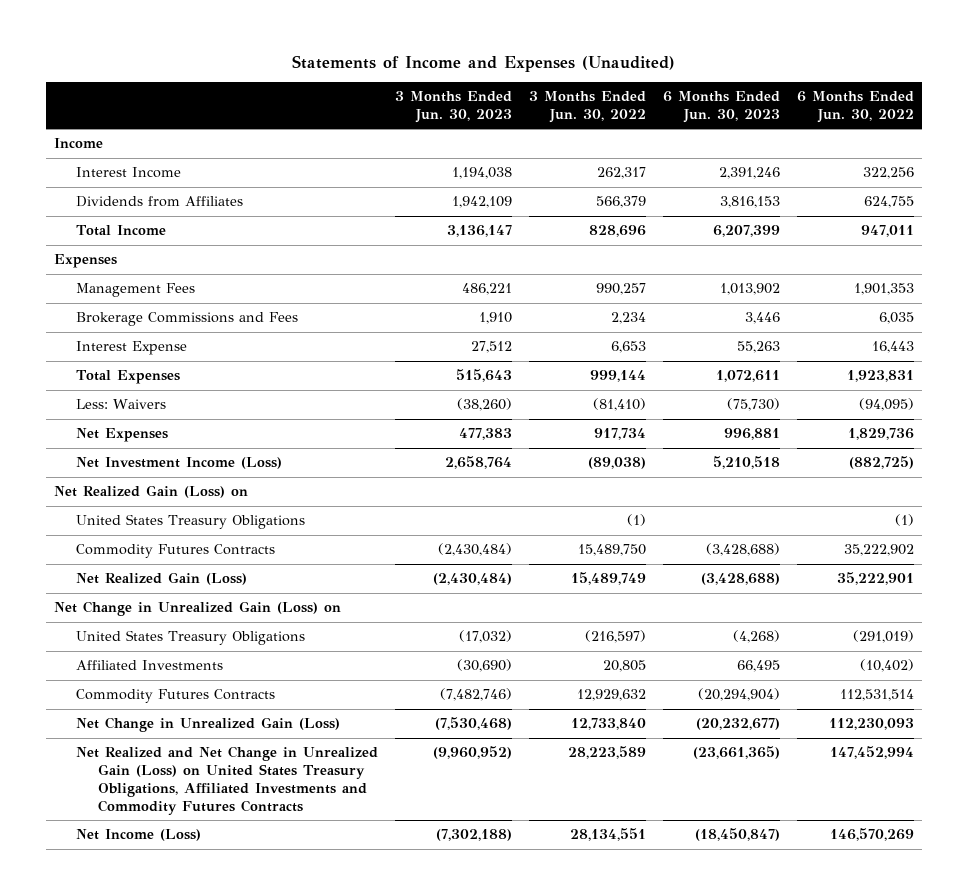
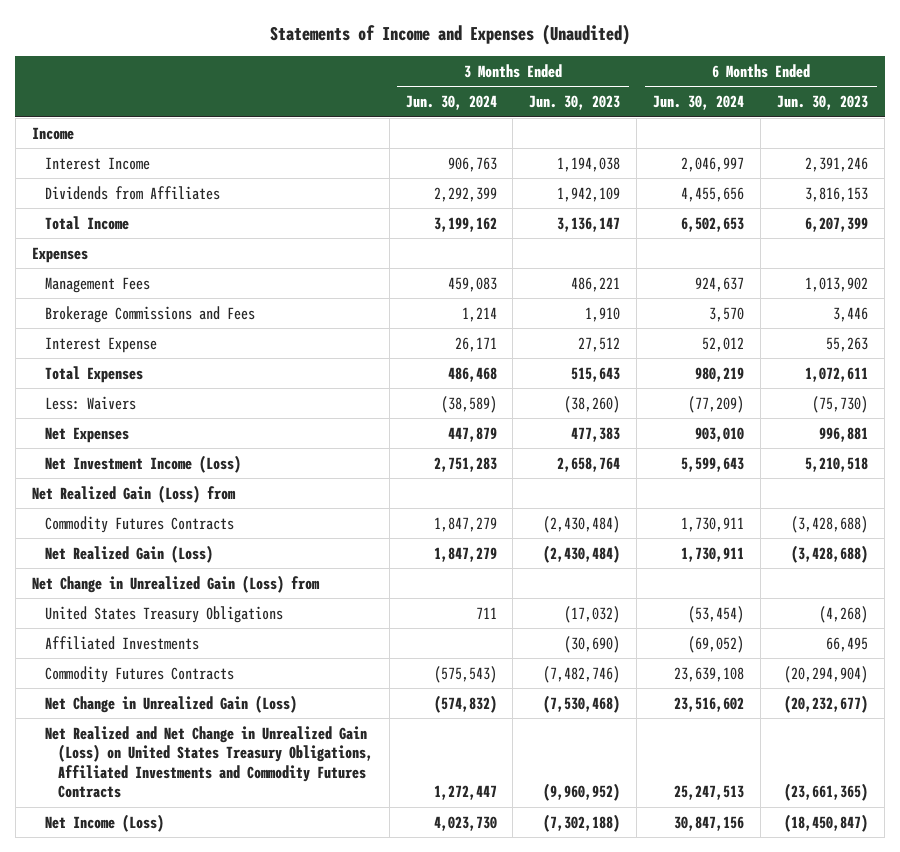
- | 3 Months Ended Jun. 30, 2023 | 3 Months Ended Jun. 30, 2022 | 6 Months Ended Jun. 30, 2023 | 6 Months Ended Jun. 30, 2022
+ | 3 Months Ended Jun. 30, 2024 | 3 Months Ended Jun. 30, 2023 | 6 Months Ended Jun. 30, 2024 | 6 Months Ended Jun. 30, 2023
- Net Realized Gain (Loss) on
- United States Treasury Obligations | | (1) | | (1)
+ Net Realized Gain (Loss) from
- Net Change in Unrealized Gain (Loss) on
+ Net Change in Unrealized Gain (Loss) from

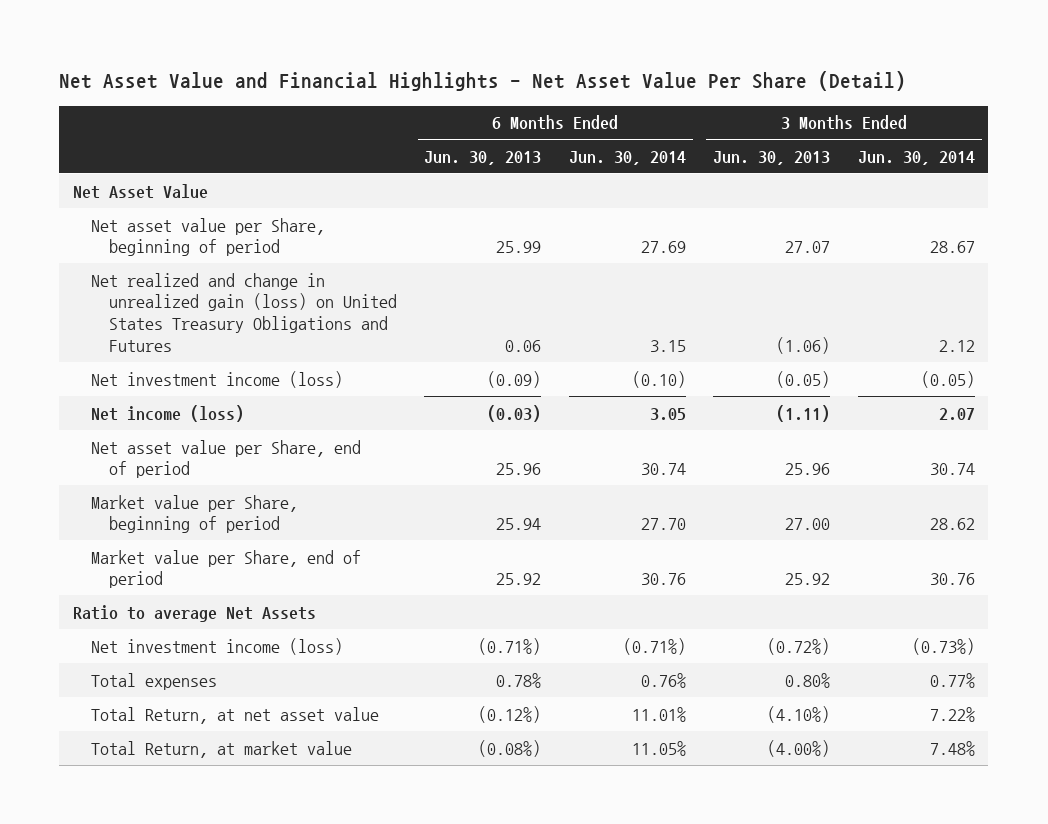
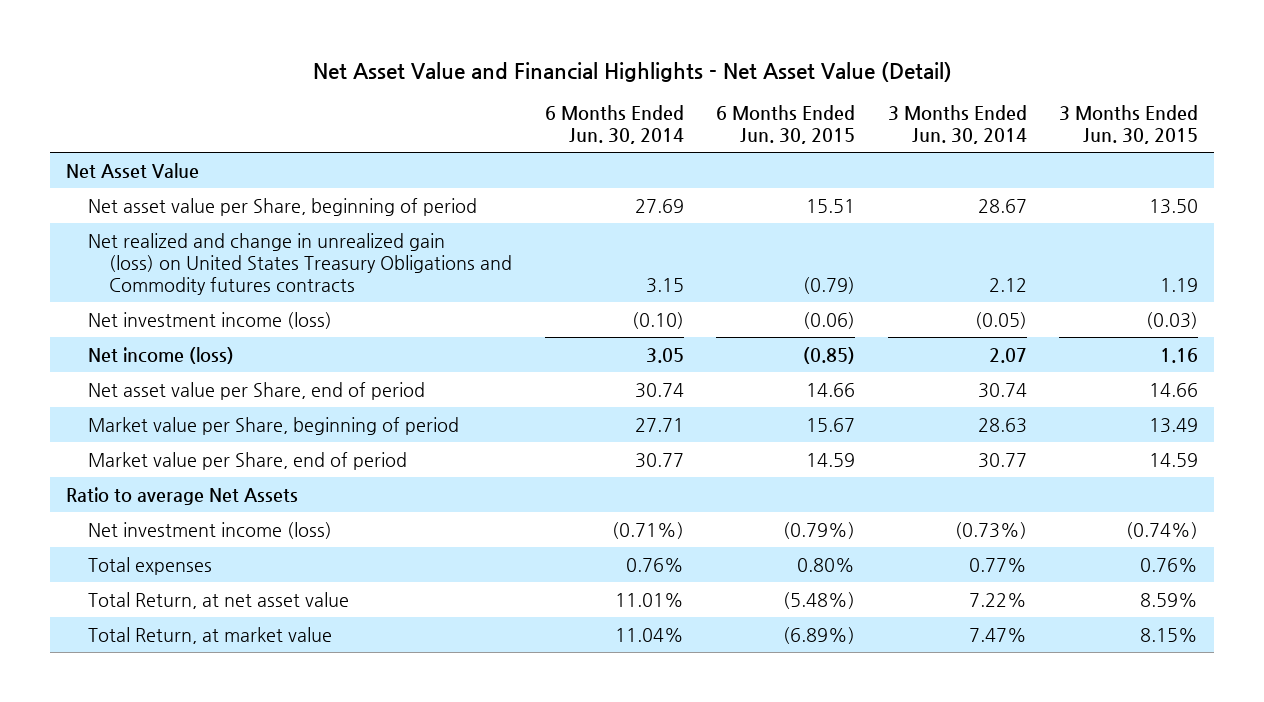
- Net Asset Value and Financial Highlights - Net Asset Value Per Share (Detail)
+ Net Asset Value and Financial Highlights - Net Asset Value (Detail)
- | 6 Months Ended Jun. 30, 2013 | 6 Months Ended Jun. 30, 2014 | 3 Months Ended Jun. 30, 2013 | 3 Months Ended Jun. 30, 2014
+ | 6 Months Ended Jun. 30, 2014 | 6 Months Ended Jun. 30, 2015 | 3 Months Ended Jun. 30, 2014 | 3 Months Ended Jun. 30, 2015
- Net realized and change in unrealized gain (loss) on United States Treasury Obligations and Futures | 0.06 | 3.15 | (1.06) | 2.12
+ Net realized and change in unrealized gain (loss) on United States Treasury Obligations and Commodity futures contracts | 3.15 | (0.79) | 2.12 | 1.19
- Market value per Share, beginning of period | 25.94 | 27.70 | 27.00 | 28.62
- Market value per Share, end of period | 25.92 | 30.76 | 25.92 | 30.76
+ Market value per Share, beginning of period | 27.71 | 15.67 | 28.63 | 13.49
+ Market value per Share, end of period | 30.77 | 14.59 | 30.77 | 14.59
- Total Return, at market value | (0.08%) | 11.05% | (4.00%) | 7.48%
+ Total Return, at market value | 11.04% | (6.89%) | 7.47% | 8.15%

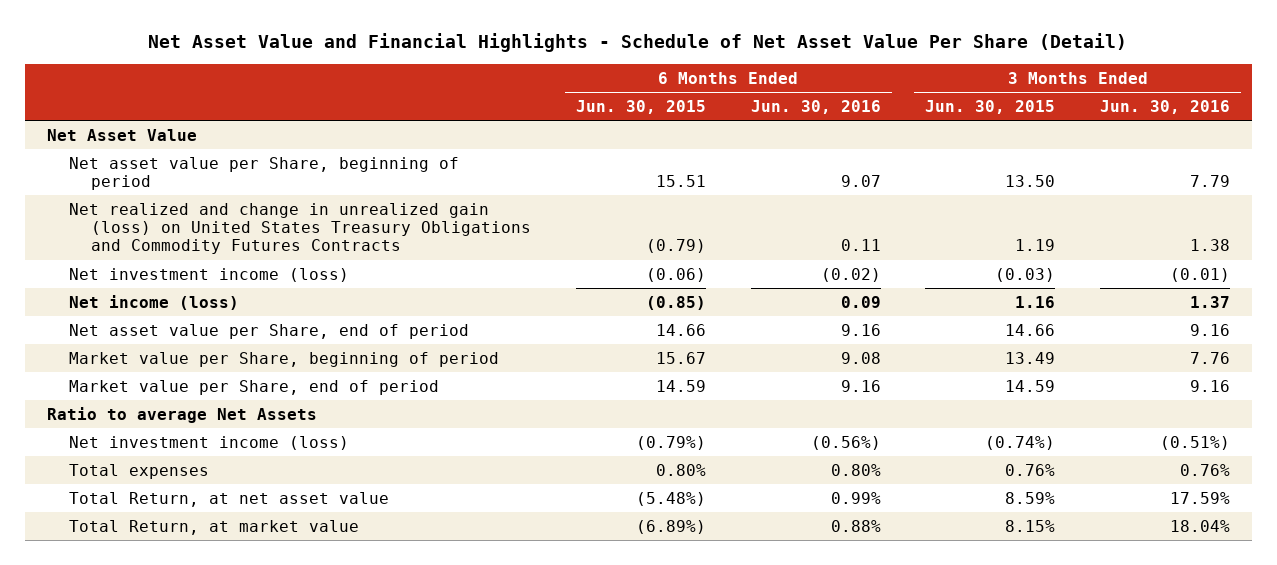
- Net Asset Value and Financial Highlights - Net Asset Value (Detail)
+ Net Asset Value and Financial Highlights - Schedule of Net Asset Value Per Share (Detail)
- | 6 Months Ended Jun. 30, 2014 | 6 Months Ended Jun. 30, 2015 | 3 Months Ended Jun. 30, 2014 | 3 Months Ended Jun. 30, 2015
+ | 6 Months Ended Jun. 30, 2015 | 6 Months Ended Jun. 30, 2016 | 3 Months Ended Jun. 30, 2015 | 3 Months Ended Jun. 30, 2016
- Net realized and change in unrealized gain (loss) on United States Treasury Obligations and Commodity futures contracts | 3.15 | (0.79) | 2.12 | 1.19
+ Net realized and change in unrealized gain (loss) on United States Treasury Obligations and Commodity Futures Contracts | (0.79) | 0.11 | 1.19 | 1.38

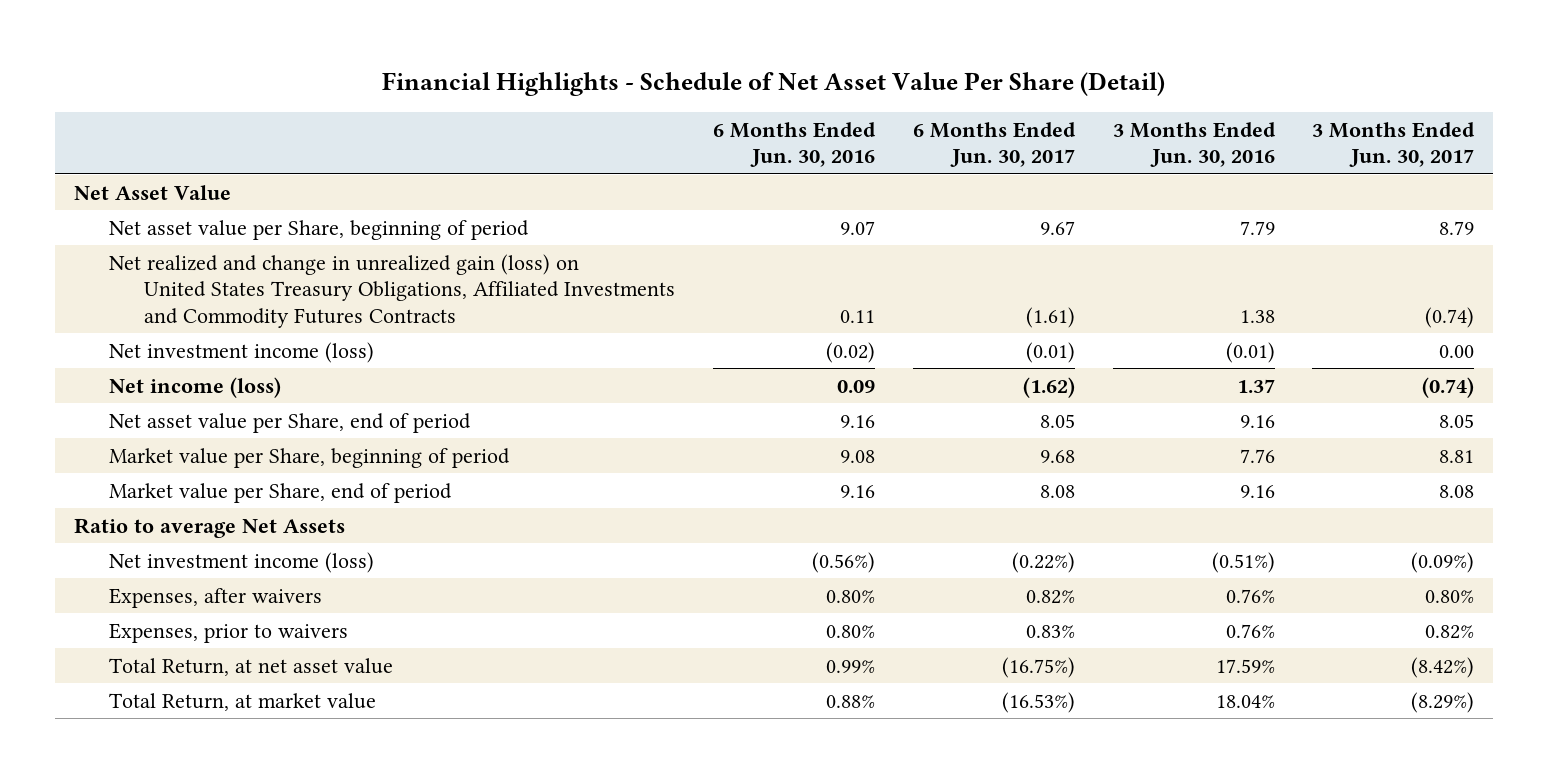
- Net Asset Value and Financial Highlights - Schedule of Net Asset Value Per Share (Detail)
+ Financial Highlights - Schedule of Net Asset Value Per Share (Detail)
- | 6 Months Ended Jun. 30, 2015 | 6 Months Ended Jun. 30, 2016 | 3 Months Ended Jun. 30, 2015 | 3 Months Ended Jun. 30, 2016
+ | 6 Months Ended Jun. 30, 2016 | 6 Months Ended Jun. 30, 2017 | 3 Months Ended Jun. 30, 2016 | 3 Months Ended Jun. 30, 2017
- Net realized and change in unrealized gain (loss) on United States Treasury Obligations and Commodity Futures Contracts | (0.79) | 0.11 | 1.19 | 1.38
+ Net realized and change in unrealized gain (loss) on United States Treasury Obligations, Affiliated Investments and Commodity Futures Contracts | 0.11 | (1.61) | 1.38 | (0.74)
- Total expenses | 0.80% | 0.80% | 0.76% | 0.76%
+ Expenses, after waivers | 0.80% | 0.82% | 0.76% | 0.80%
+ Expenses, prior to waivers | 0.80% | 0.83% | 0.76% | 0.82%

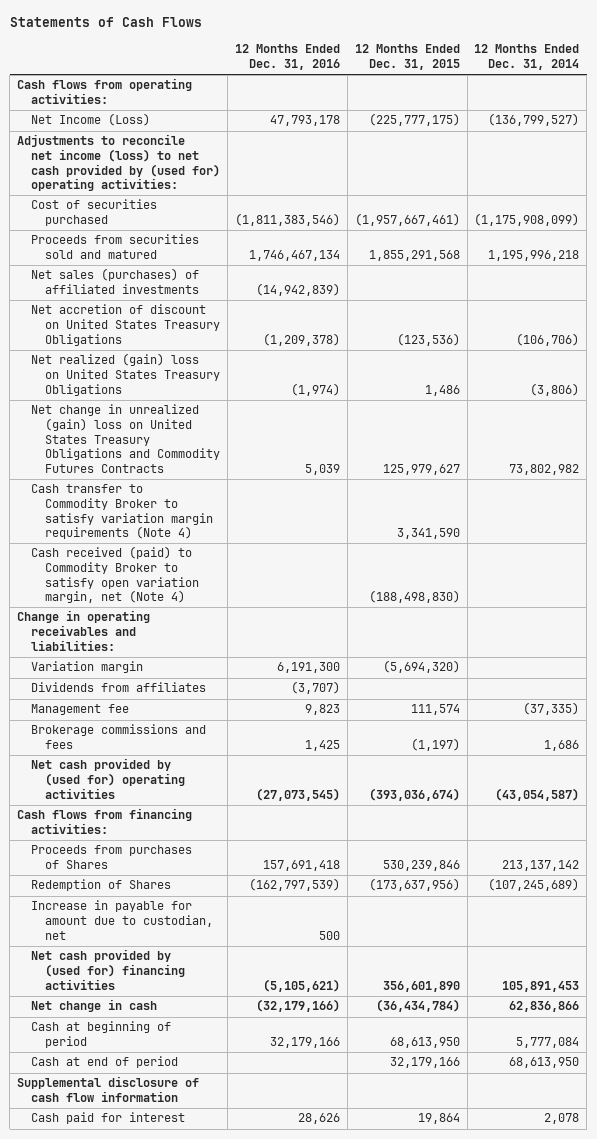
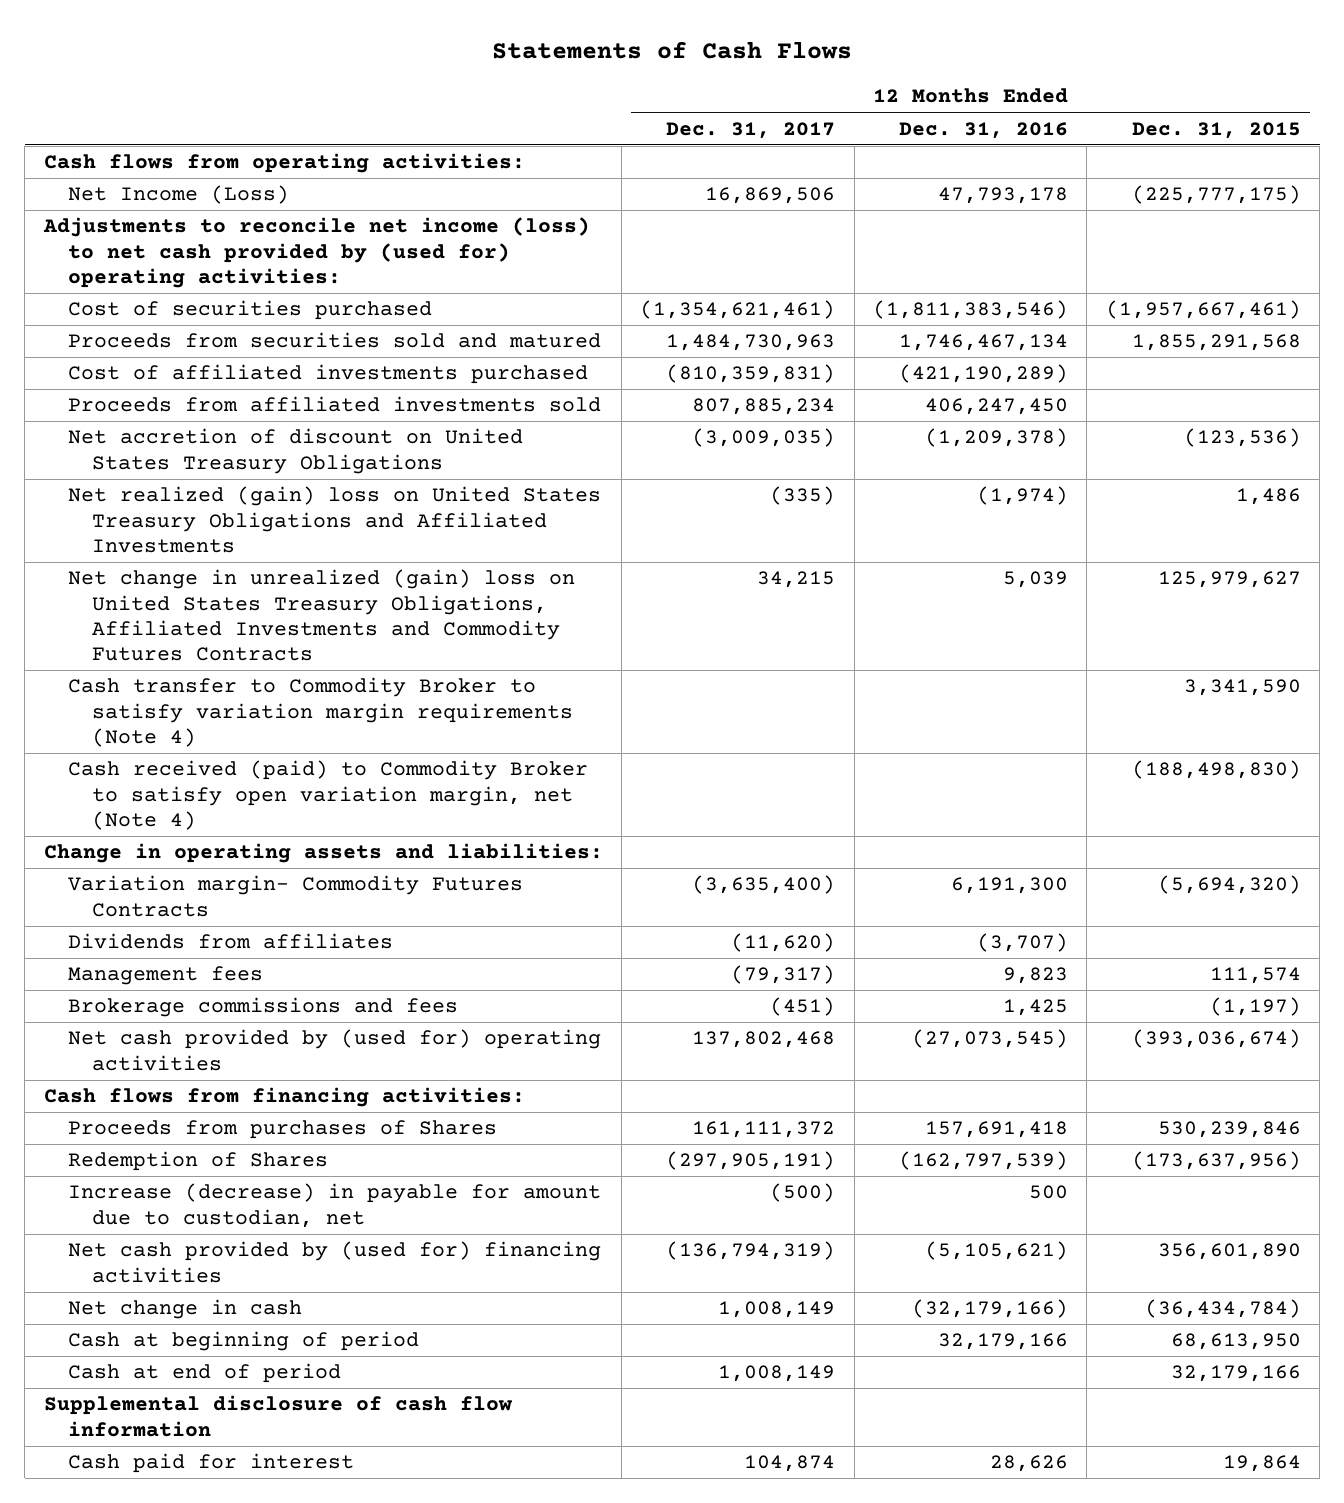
- | 12 Months Ended Dec. 31, 2016 | 12 Months Ended Dec. 31, 2015 | 12 Months Ended Dec. 31, 2014
+ | 12 Months Ended Dec. 31, 2017 | 12 Months Ended Dec. 31, 2016 | 12 Months Ended Dec. 31, 2015
- Net sales (purchases) of affiliated investments | (14,942,839) | |
+ Cost of affiliated investments purchased | (810,359,831) | (421,190,289) |
+ Proceeds from affiliated investments sold | 807,885,234 | 406,247,450 |
- Net realized (gain) loss on United States Treasury Obligations | (1,974) | 1,486 | (3,806)
- Net change in unrealized (gain) loss on United States Treasury Obligations and Commodity Futures Contracts | 5,039 | 125,979,627 | 73,802,982
+ Net realized (gain) loss on United States Treasury Obligations and Affiliated Investments | (335) | (1,974) | 1,486
+ Net change in unrealized (gain) loss on United States Treasury Obligations, Affiliated Investments and Commodity Futures Contracts | 34,215 | 5,039 | 125,979,627
- Change in operating receivables and liabilities:
- Variation margin | 6,191,300 | (5,694,320) |
+ Change in operating assets and liabilities:
+ Variation margin- Commodity Futures Contracts | (3,635,400) | 6,191,300 | (5,694,320)
- Management fee | 9,823 | 111,574 | (37,335)
+ Management fees | (79,317) | 9,823 | 111,574
- Increase in payable for amount due to custodian, net | 500 | |
+ Increase (decrease) in payable for amount due to custodian, net | (500) | 500 |

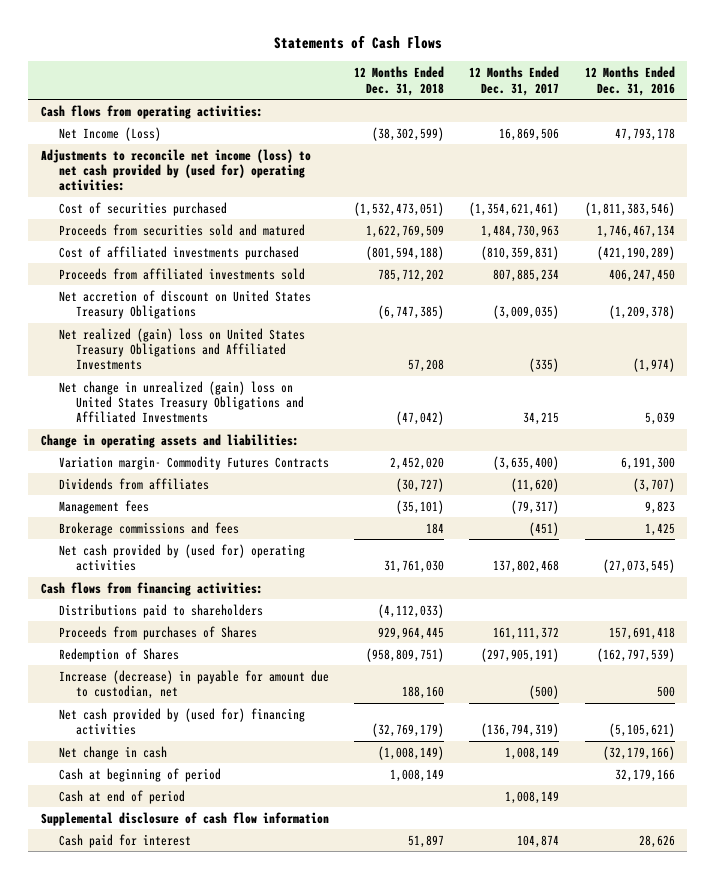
- | 12 Months Ended Dec. 31, 2017 | 12 Months Ended Dec. 31, 2016 | 12 Months Ended Dec. 31, 2015
+ | 12 Months Ended Dec. 31, 2018 | 12 Months Ended Dec. 31, 2017 | 12 Months Ended Dec. 31, 2016
- Net change in unrealized (gain) loss on United States Treasury Obligations, Affiliated Investments and Commodity Futures Contracts | 34,215 | 5,039 | 125,979,627
- Cash transfer to Commodity Broker to satisfy variation margin requirements (Note 4) | | | 3,341,590
- Cash received (paid) to Commodity Broker to satisfy open variation margin, net (Note 4) | | | (188,498,830)
+ Net change in unrealized (gain) loss on United States Treasury Obligations and Affiliated Investments | (47,042) | 34,215 | 5,039
+ Distributions paid to shareholders | (4,112,033) | |

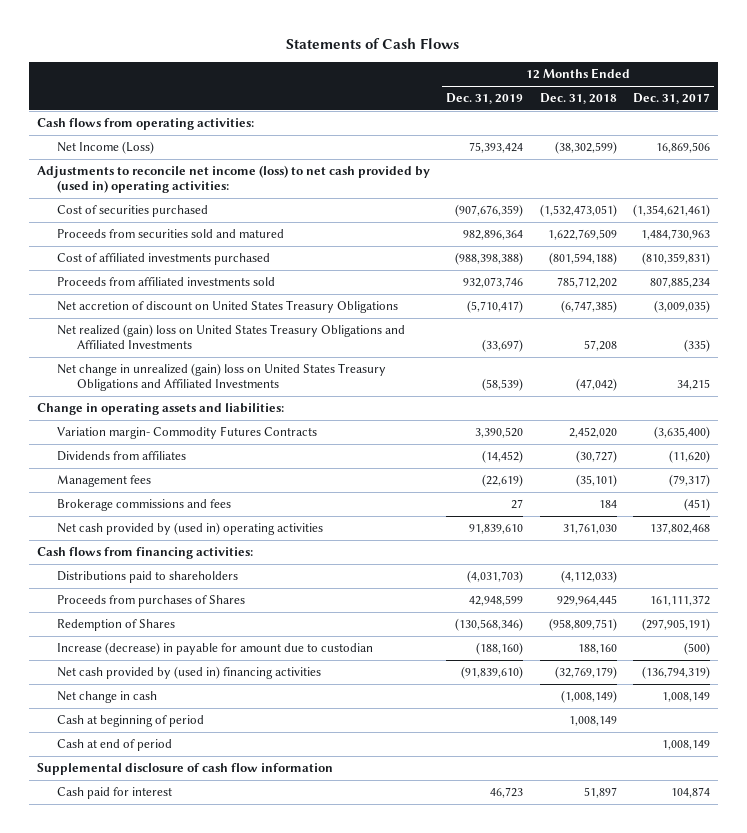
- | 12 Months Ended Dec. 31, 2018 | 12 Months Ended Dec. 31, 2017 | 12 Months Ended Dec. 31, 2016
+ | 12 Months Ended Dec. 31, 2019 | 12 Months Ended Dec. 31, 2018 | 12 Months Ended Dec. 31, 2017
- Adjustments to reconcile net income (loss) to net cash provided by (used for) operating activities:
+ Adjustments to reconcile net income (loss) to net cash provided by (used in) operating activities:
- Net cash provided by (used for) operating activities | 31,761,030 | 137,802,468 | (27,073,545)
+ Net cash provided by (used in) operating activities | 91,839,610 | 31,761,030 | 137,802,468
- Increase (decrease) in payable for amount due to custodian, net | 188,160 | (500) | 500
- Net cash provided by (used for) financing activities | (32,769,179) | (136,794,319) | (5,105,621)
+ Increase (decrease) in payable for amount due to custodian | (188,160) | 188,160 | (500)
+ Net cash provided by (used in) financing activities | (91,839,610) | (32,769,179) | (136,794,319)

